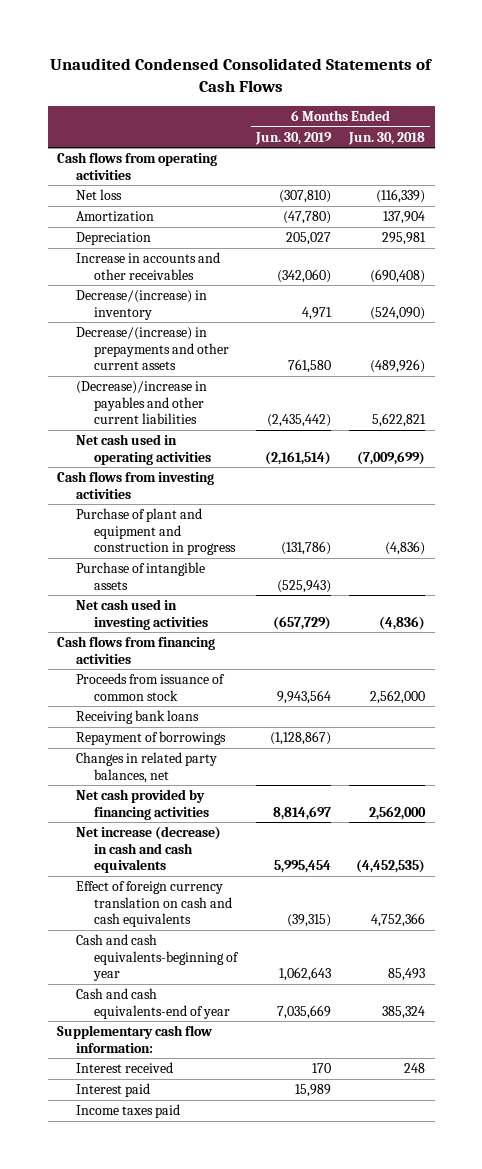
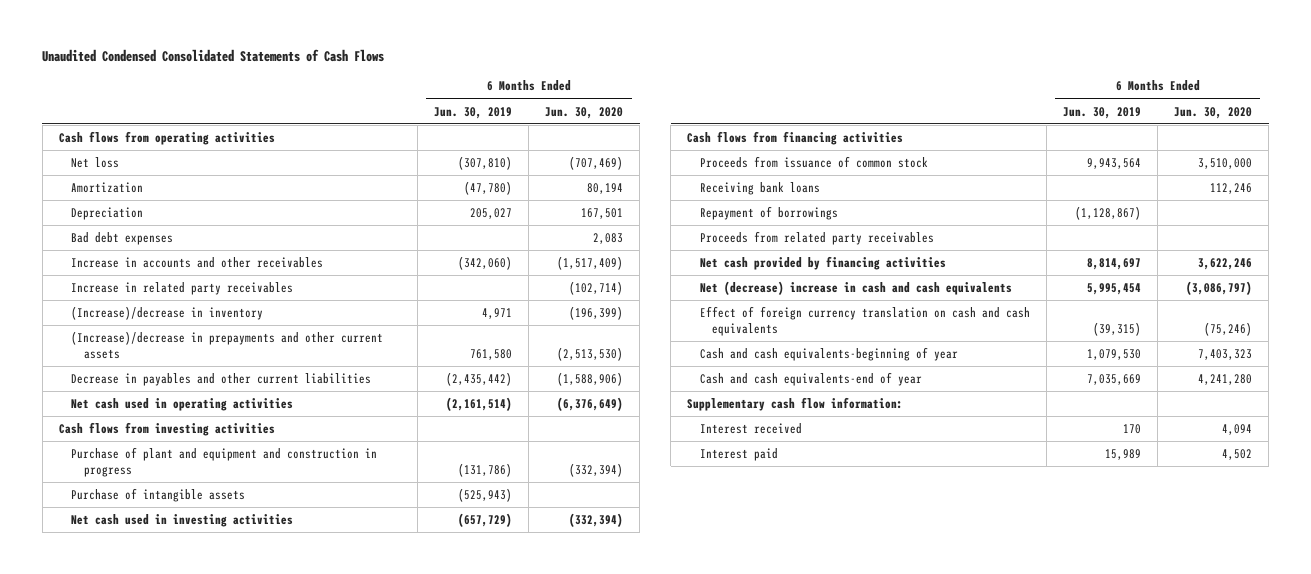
- | 6 Months Ended Jun. 30, 2019 | 6 Months Ended Jun. 30, 2018
+ | 6 Months Ended Jun. 30, 2019 | 6 Months Ended Jun. 30, 2020
+ Bad debt expenses | | 2,083
- Decrease/(increase) in inventory | 4,971 | (524,090)
- Decrease/(increase) in prepayments and other current assets | 761,580 | (489,926)
- (Decrease)/increase in payables and other current liabilities | (2,435,442) | 5,622,821
+ Increase in related party receivables | | (102,714)
+ (Increase)/decrease in inventory | 4,971 | (196,399)
+ (Increase)/decrease in prepayments and other current assets | 761,580 | (2,513,530)
+ Decrease in payables and other current liabilities | (2,435,442) | (1,588,906)
- Changes in related party balances, net
+ Proceeds from related party receivables
- Net increase (decrease) in cash and cash equivalents | 5,995,454 | (4,452,535)
+ Net (decrease) increase in cash and cash equivalents | 5,995,454 | (3,086,797)
- Cash and cash equivalents-beginning of year | 1,062,643 | 85,493
+ Cash and cash equivalents-beginning of year | 1,079,530 | 7,403,323
- Income taxes paid

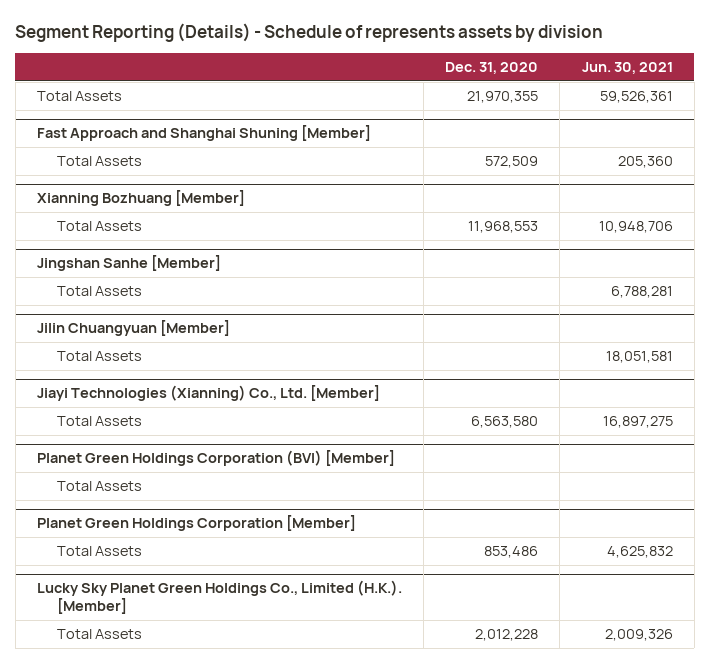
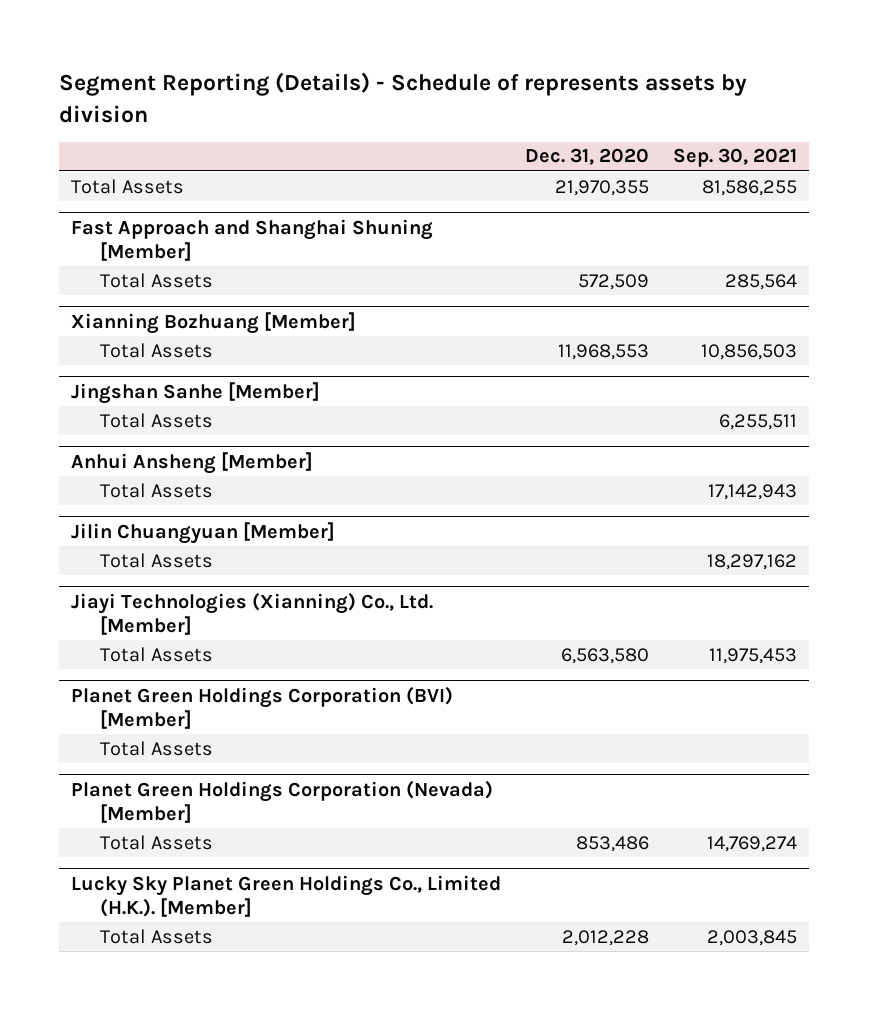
- | Dec. 31, 2020 | Jun. 30, 2021
+ | Dec. 31, 2020 | Sep. 30, 2021
+ Anhui Ansheng [Member]
+ Total Assets | | 17,142,943
- Planet Green Holdings Corporation [Member]
+ Planet Green Holdings Corporation (Nevada) [Member]

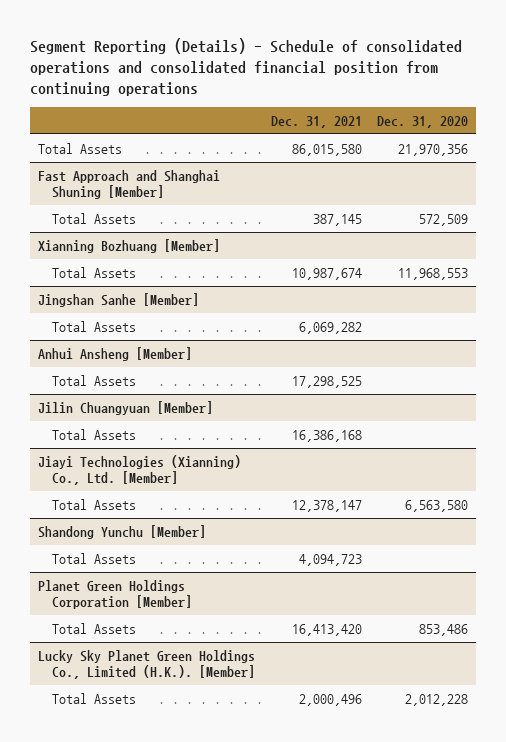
- Segment Reporting (Details) - Schedule of represents assets by division
+ Segment Reporting (Details) - Schedule of consolidated operations and consolidated financial position from continuing operations
- | Dec. 31, 2020 | Sep. 30, 2021
+ | Dec. 31, 2021 | Dec. 31, 2020
- Total Assets | 21,970,355 | 81,586,255
+ Total Assets | 86,015,580 | 21,970,356
- Planet Green Holdings Corporation (BVI) [Member]
+ Shandong Yunchu [Member]
- Planet Green Holdings Corporation (Nevada) [Member]
+ Planet Green Holdings Corporation [Member]

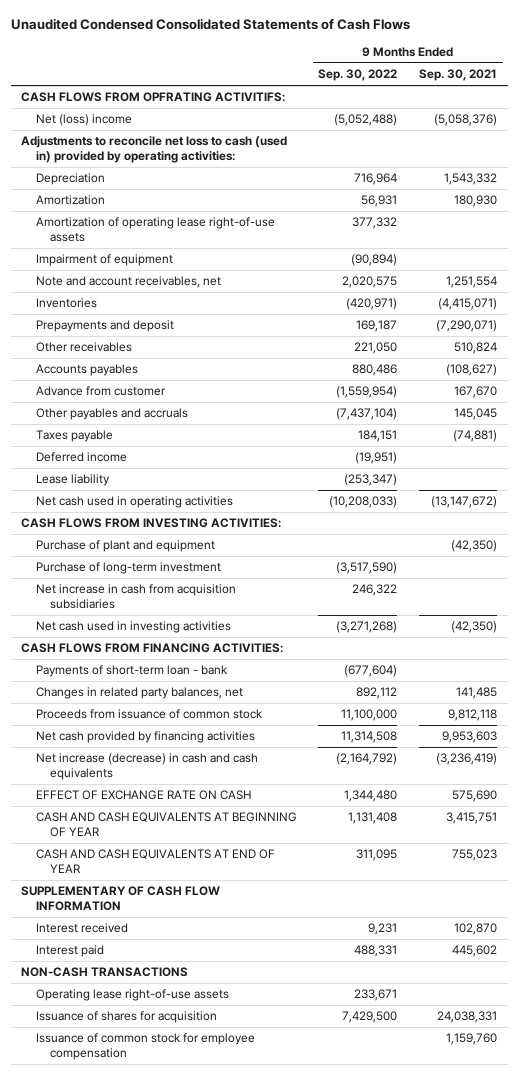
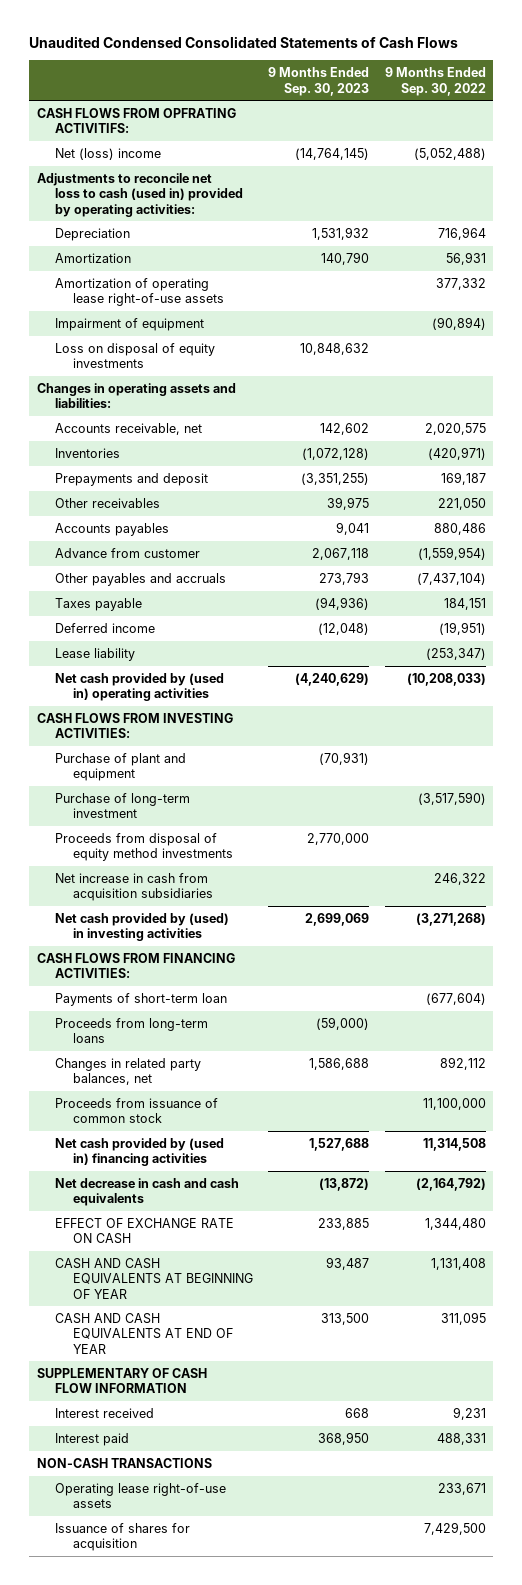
- | 9 Months Ended Sep. 30, 2022 | 9 Months Ended Sep. 30, 2021
+ | 9 Months Ended Sep. 30, 2023 | 9 Months Ended Sep. 30, 2022
- Note and account receivables, net | 2,020,575 | 1,251,554
+ Loss on disposal of equity investments | 10,848,632 |
+ Changes in operating assets and liabilities:
+ Accounts receivable, net | 142,602 | 2,020,575
- Net cash used in operating activities | (10,208,033) | (13,147,672)
+ Net cash provided by (used in) operating activities | (4,240,629) | (10,208,033)
+ Proceeds from disposal of equity method investments | 2,770,000 |
- Net cash used in investing activities | (3,271,268) | (42,350)
+ Net cash provided by (used) in investing activities | 2,699,069 | (3,271,268)
- Payments of short-term loan - bank | (677,604) |
+ Payments of short-term loan | | (677,604)
+ Proceeds from long-term loans | (59,000) |
- Net cash provided by financing activities | 11,314,508 | 9,953,603
- Net increase (decrease) in cash and cash equivalents | (2,164,792) | (3,236,419)
+ Net cash provided by (used in) financing activities | 1,527,688 | 11,314,508
+ Net decrease in cash and cash equivalents | (13,872) | (2,164,792)
- Issuance of common stock for employee compensation | | 1,159,760

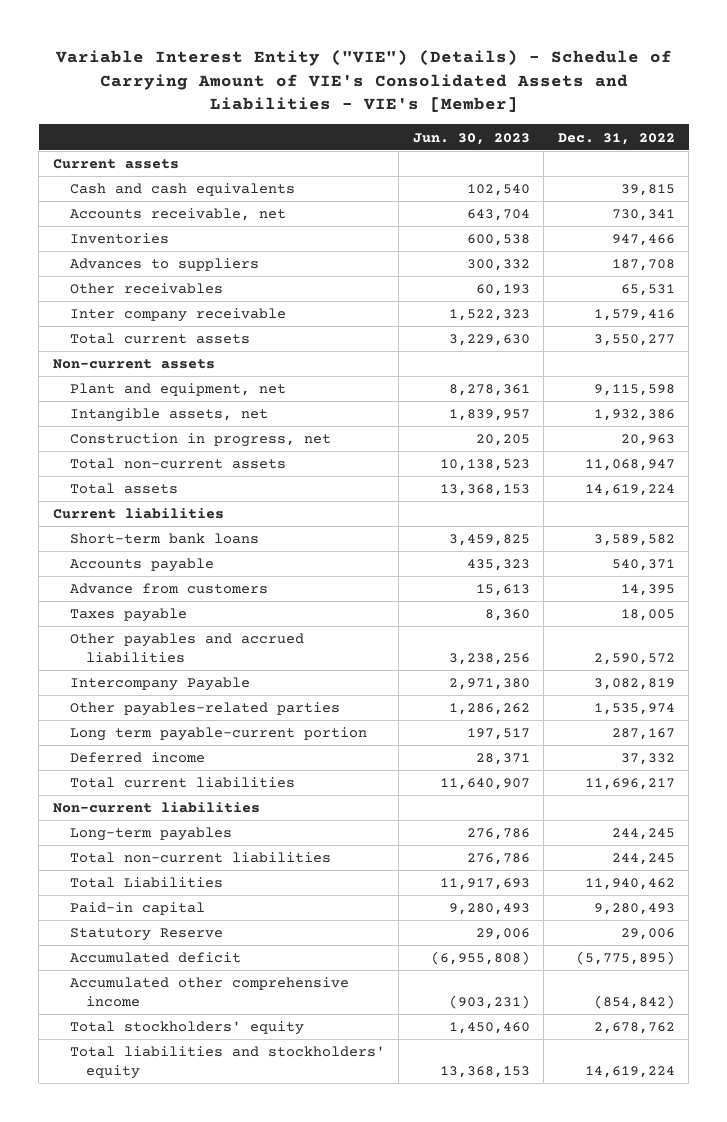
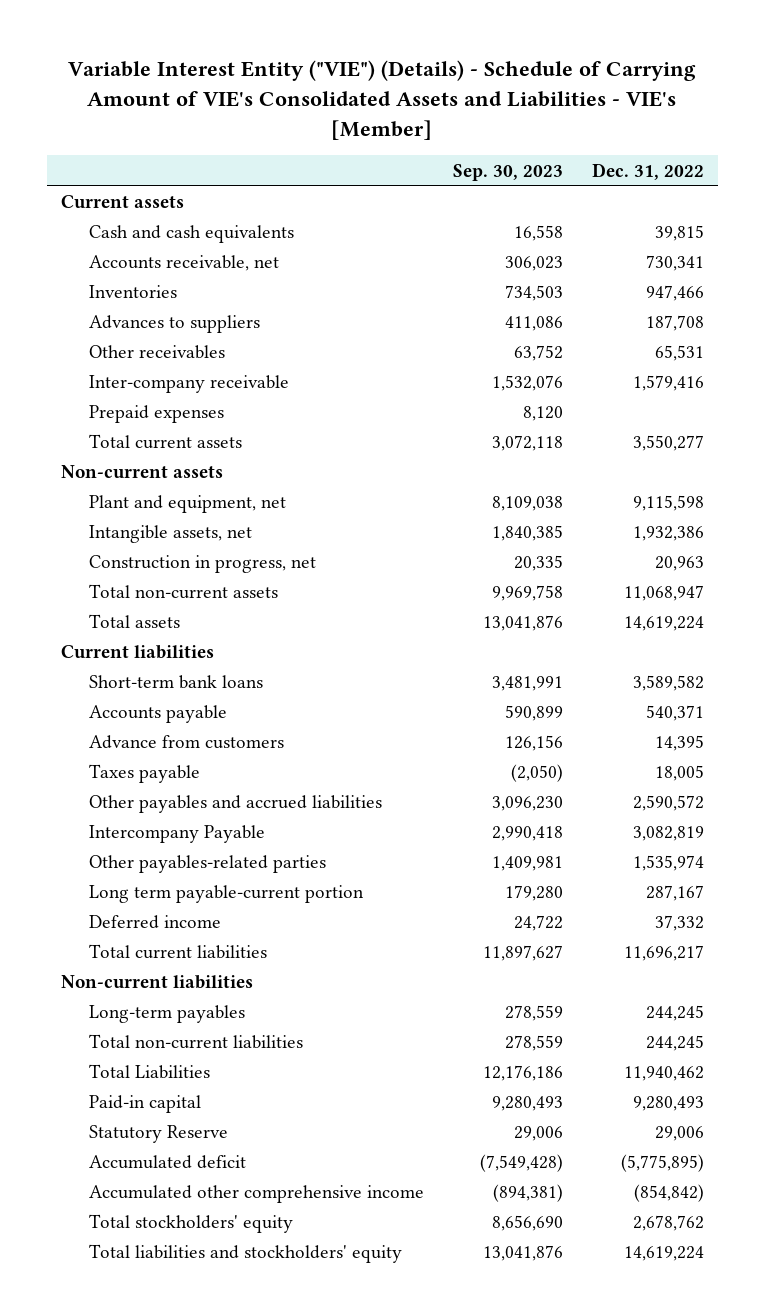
- | Jun. 30, 2023 | Dec. 31, 2022
+ | Sep. 30, 2023 | Dec. 31, 2022
- Inter company receivable | 1,522,323 | 1,579,416
+ Inter-company receivable | 1,532,076 | 1,579,416
+ Prepaid expenses | 8,120 |

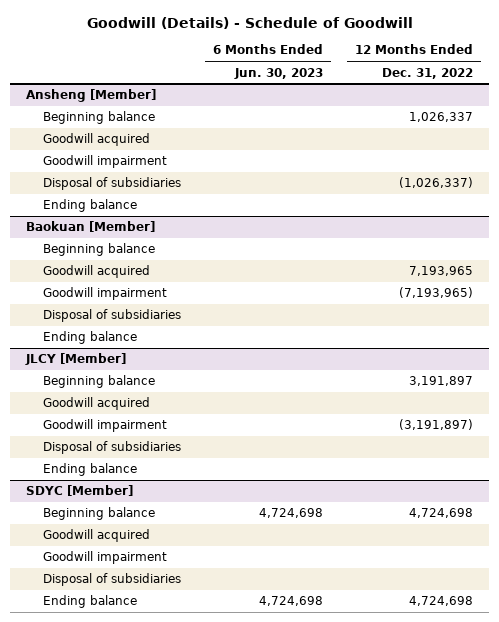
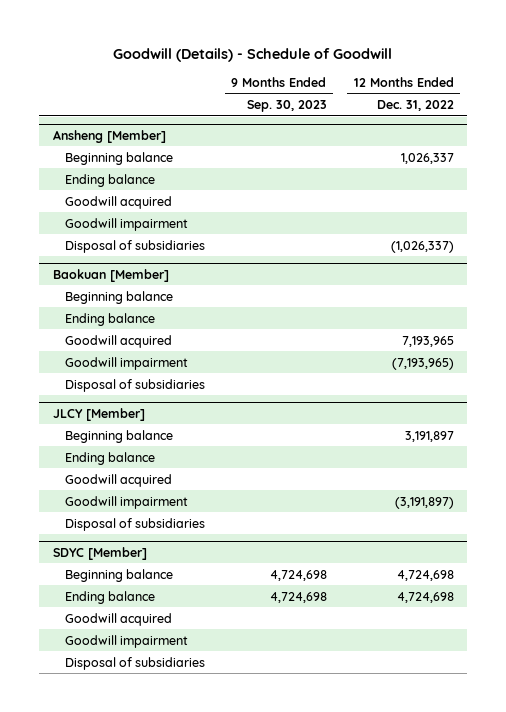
- | 6 Months Ended Jun. 30, 2023 | 12 Months Ended Dec. 31, 2022
+ | 9 Months Ended Sep. 30, 2023 | 12 Months Ended Dec. 31, 2022
@ Ansheng [Member]
moved up: Ending balance
@ Baokuan [Member]
moved up: Ending balance
@ JLCY [Member]
moved up: Ending balance
@ SDYC [Member]
moved up: Ending balance | 4,724,698 | 4,724,698

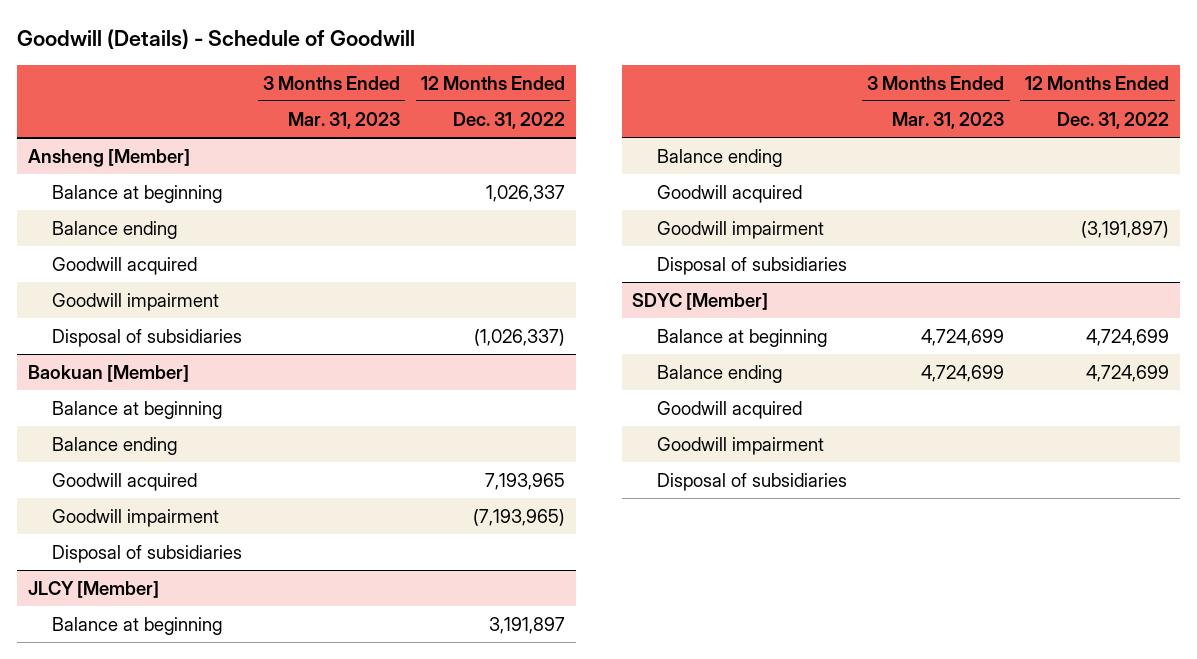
- | 9 Months Ended Sep. 30, 2023 | 12 Months Ended Dec. 31, 2022
+ | 3 Months Ended Mar. 31, 2023 | 12 Months Ended Dec. 31, 2022
@ Ansheng [Member]
- Beginning balance | | 1,026,337
- Ending balance
+ Balance at beginning | | 1,026,337
+ Balance ending
@ Baokuan [Member]
- Beginning balance
- Ending balance
+ Balance at beginning
+ Balance ending
@ JLCY [Member]
- Beginning balance | | 3,191,897
- Ending balance
+ Balance at beginning | | 3,191,897
+ Balance ending
@ SDYC [Member]
- Beginning balance | 4,724,698 | 4,724,698
- Ending balance | 4,724,698 | 4,724,698
+ Balance at beginning | 4,724,699 | 4,724,699
+ Balance ending | 4,724,699 | 4,724,699

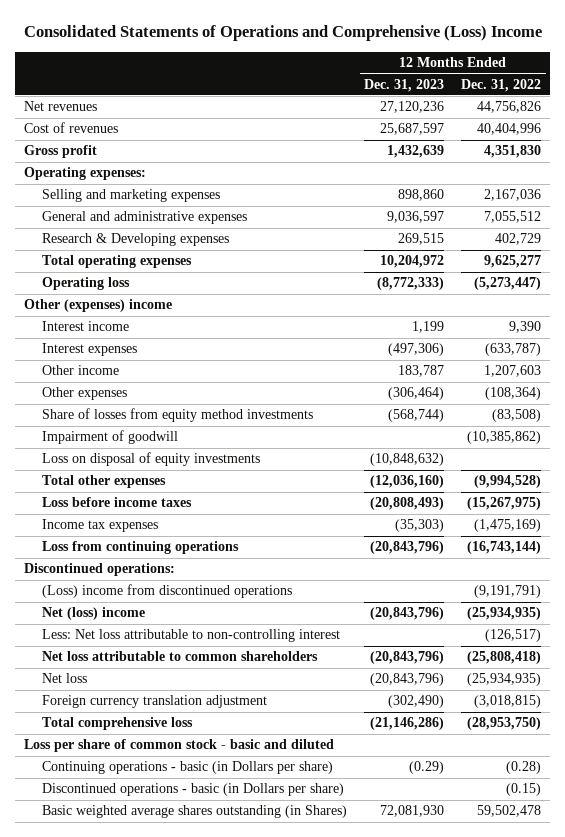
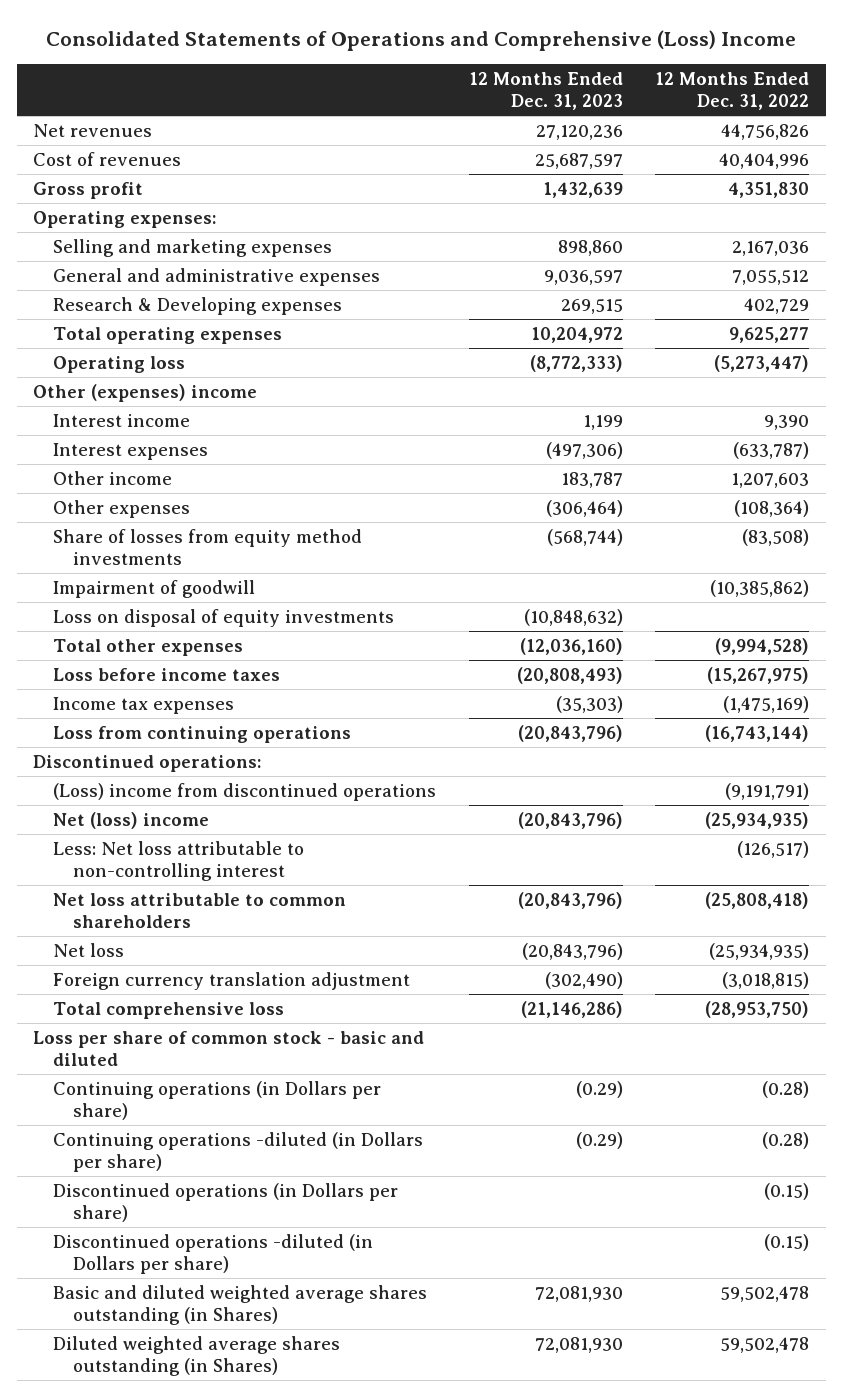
- Continuing operations - basic (in Dollars per share) | (0.29) | (0.28)
- Discontinued operations - basic (in Dollars per share) | | (0.15)
- Basic weighted average shares outstanding (in Shares) | 72,081,930 | 59,502,478
+ Continuing operations (in Dollars per share) | (0.29) | (0.28)
+ Continuing operations -diluted (in Dollars per share) | (0.29) | (0.28)
+ Discontinued operations (in Dollars per share) | | (0.15)
+ Discontinued operations -diluted (in Dollars per share) | | (0.15)
+ Basic and diluted weighted average shares outstanding (in Shares) | 72,081,930 | 59,502,478
+ Diluted weighted average shares outstanding (in Shares) | 72,081,930 | 59,502,478

